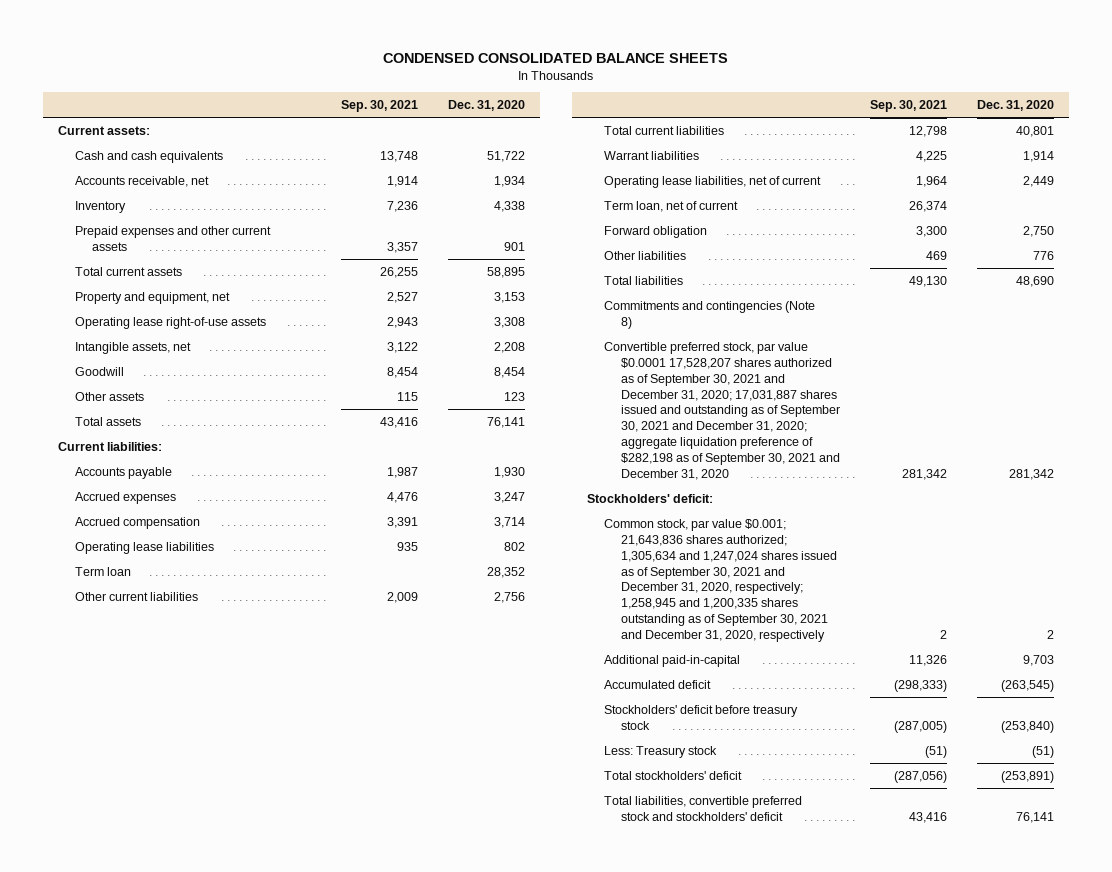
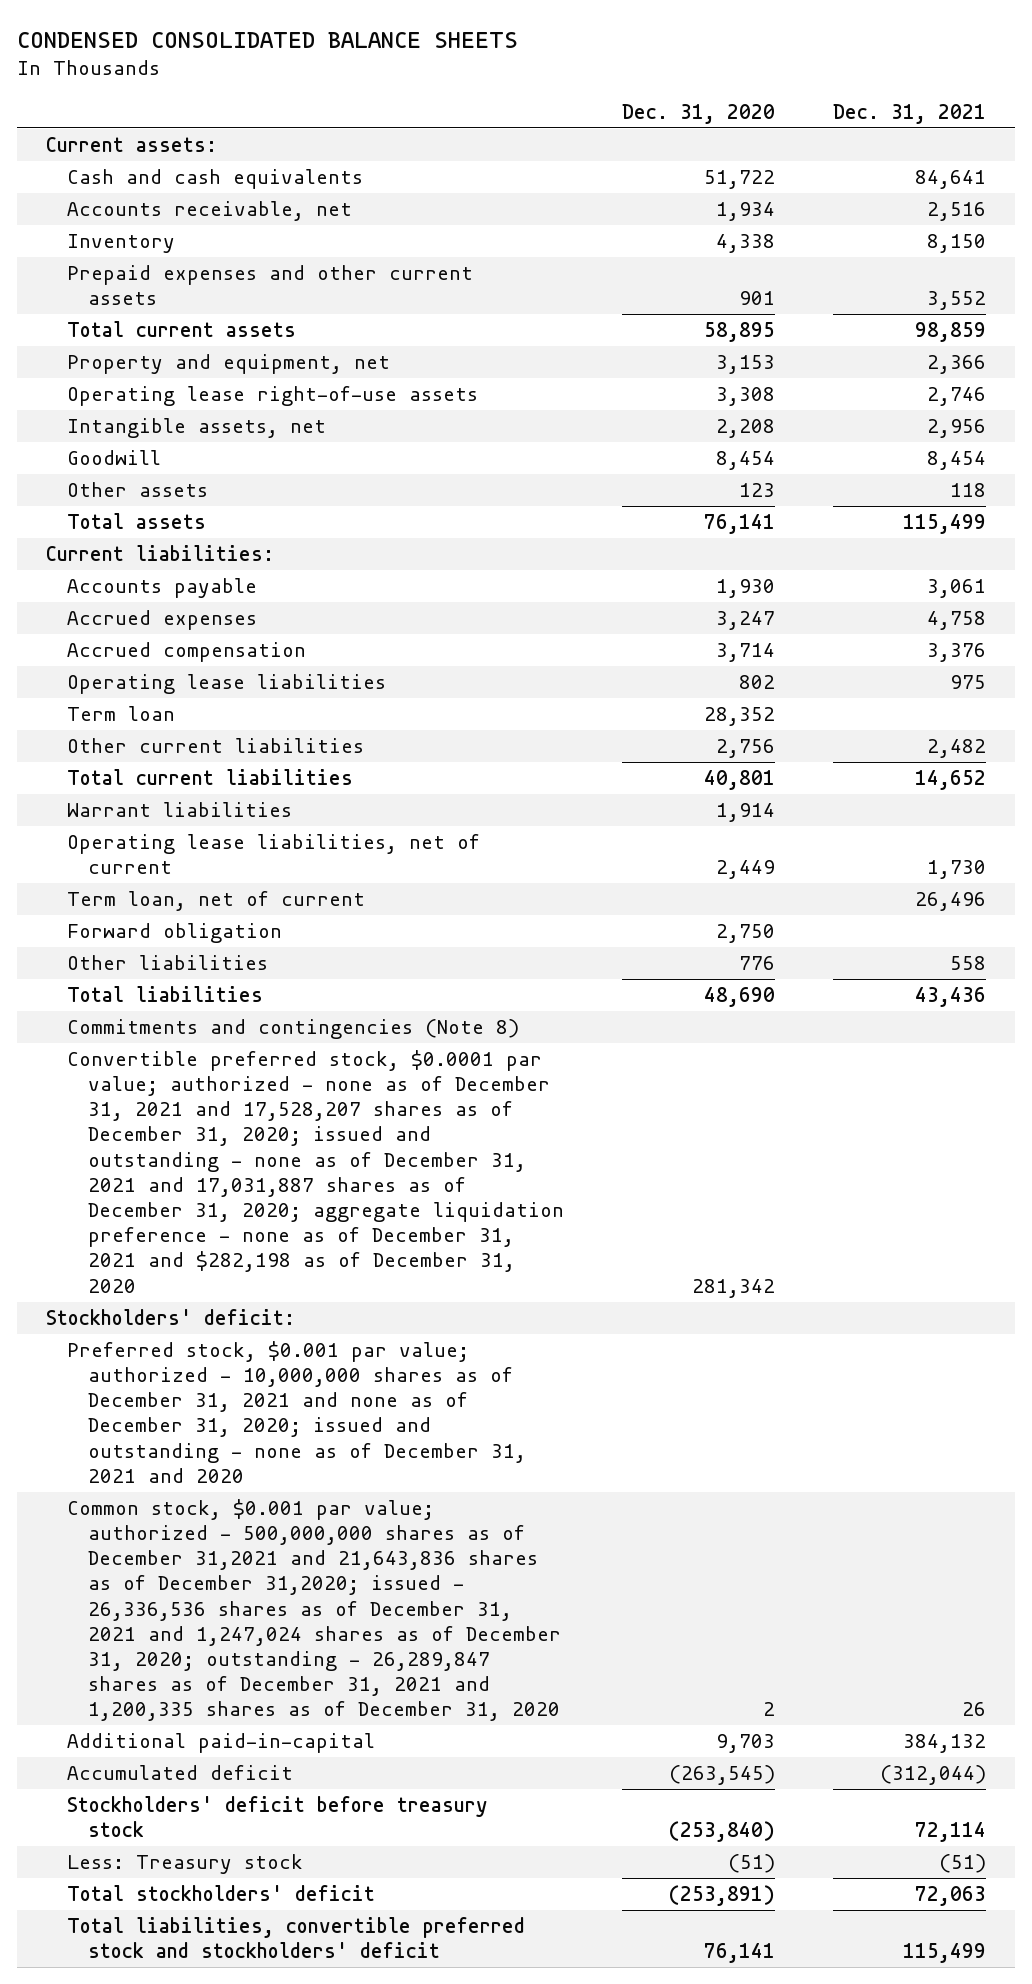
- | Sep. 30, 2021 | Dec. 31, 2020
+ | Dec. 31, 2020 | Dec. 31, 2021
- Convertible preferred stock, par value $0.0001 17,528,207 shares authorized as of September 30, 2021 and December 31, 2020; 17,031,887 shares issued and outstanding as of September 30, 2021 and December 31, 2020; aggregate liquidation preference of $282,198 as of September 30, 2021 and December 31, 2020 | 281,342 | 281,342
+ Convertible preferred stock, $0.0001 par value; authorized - none as of December 31, 2021 and 17,528,207 shares as of December 31, 2020; issued and outstanding - none as of December 31, 2021 and 17,031,887 shares as of December 31, 2020; aggregate liquidation preference - none as of December 31, 2021 and $282,198 as of December 31, 2020 | 281,342 |
- Common stock, par value $0.001; 21,643,836 shares authorized; 1,305,634 and 1,247,024 shares issued as of September 30, 2021 and December 31, 2020, respectively; 1,258,945 and 1,200,335 shares outstanding as of September 30, 2021 and December 31, 2020, respectively | 2 | 2
+ Preferred stock, $0.001 par value; authorized - 10,000,000 shares as of December 31, 2021 and none as of December 31, 2020; issued and outstanding - none as of December 31, 2021 and 2020
+ Common stock, $0.001 par value; authorized - 500,000,000 shares as of December 31,2021 and 21,643,836 shares as of December 31,2020; issued - 26,336,536 shares as of December 31, 2021 and 1,247,024 shares as of December 31, 2020; outstanding - 26,289,847 shares as of December 31, 2021 and 1,200,335 shares as of December 31, 2020 | 2 | 26

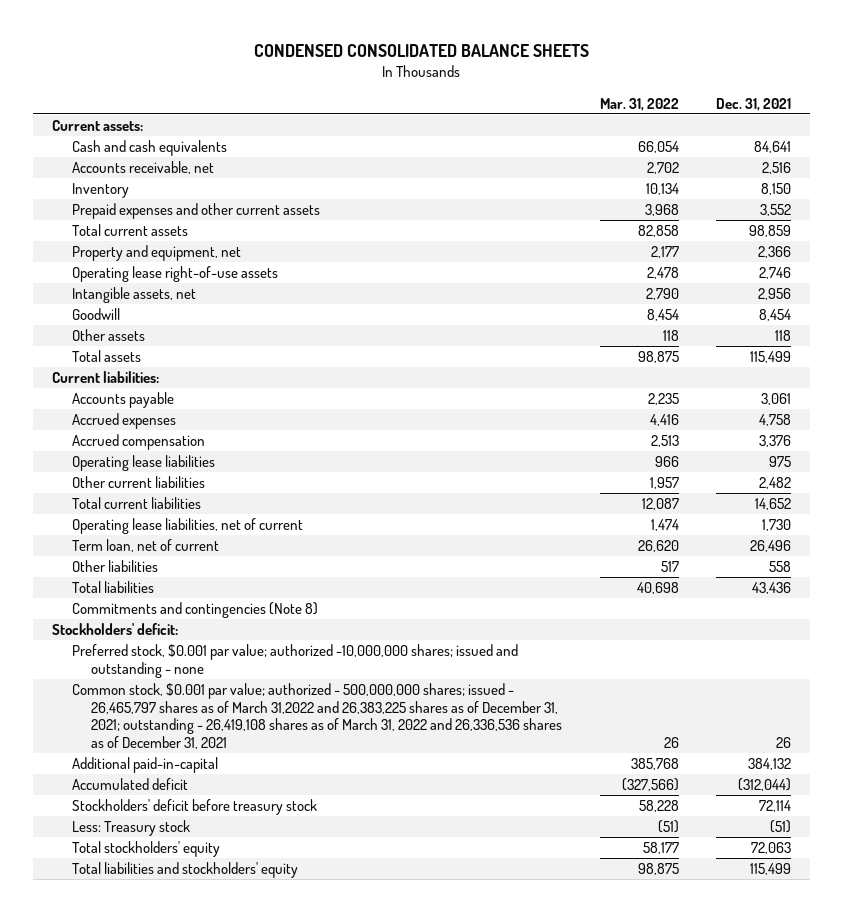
- | Dec. 31, 2020 | Dec. 31, 2021
+ | Mar. 31, 2022 | Dec. 31, 2021
- Term loan | 28,352 |
- Warrant liabilities | 1,914 |
- Forward obligation | 2,750 |
- Convertible preferred stock, $0.0001 par value; authorized - none as of December 31, 2021 and 17,528,207 shares as of December 31, 2020; issued and outstanding - none as of December 31, 2021 and 17,031,887 shares as of December 31, 2020; aggregate liquidation preference - none as of December 31, 2021 and $282,198 as of December 31, 2020 | 281,342 |
- Preferred stock, $0.001 par value; authorized - 10,000,000 shares as of December 31, 2021 and none as of December 31, 2020; issued and outstanding - none as of December 31, 2021 and 2020
- Common stock, $0.001 par value; authorized - 500,000,000 shares as of December 31,2021 and 21,643,836 shares as of December 31,2020; issued - 26,336,536 shares as of December 31, 2021 and 1,247,024 shares as of December 31, 2020; outstanding - 26,289,847 shares as of December 31, 2021 and 1,200,335 shares as of December 31, 2020 | 2 | 26
+ Preferred stock, $0.001 par value; authorized -10,000,000 shares; issued and outstanding - none
+ Common stock, $0.001 par value; authorized - 500,000,000 shares; issued - 26,465,797 shares as of March 31,2022 and 26,383,225 shares as of December 31, 2021; outstanding - 26,419,108 shares as of March 31, 2022 and 26,336,536 shares as of December 31, 2021 | 26 | 26
- Total stockholders' deficit | (253,891) | 72,063
- Total liabilities, convertible preferred stock and stockholders' deficit | 76,141 | 115,499
+ Total stockholders' equity | 58,177 | 72,063
+ Total liabilities and stockholders' equity | 98,875 | 115,499

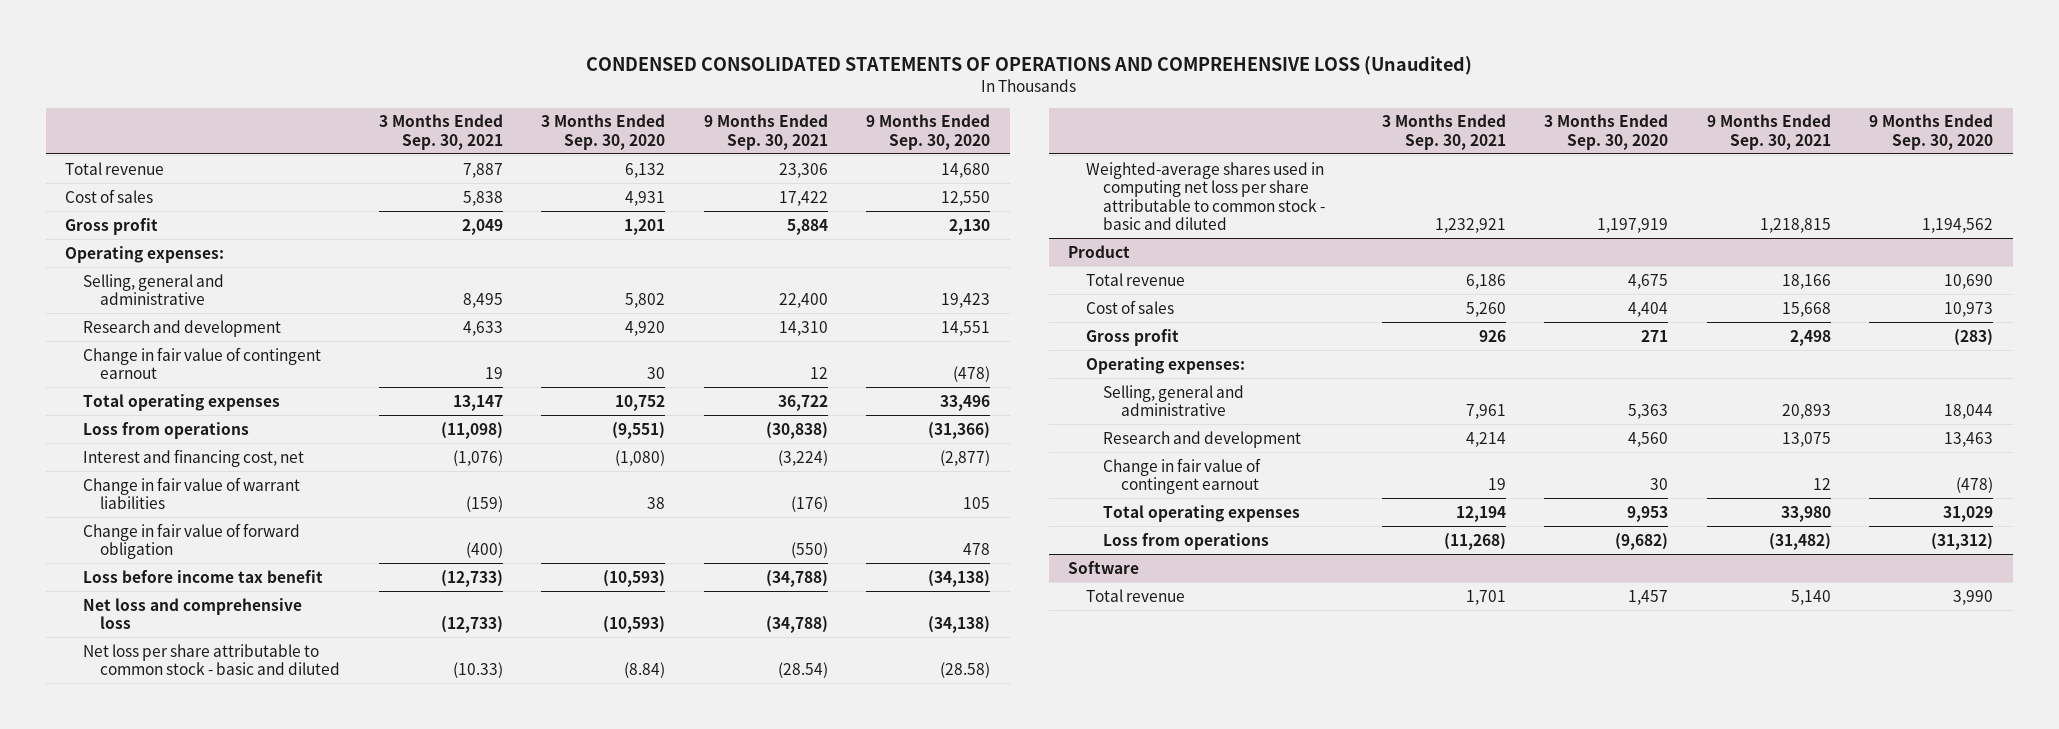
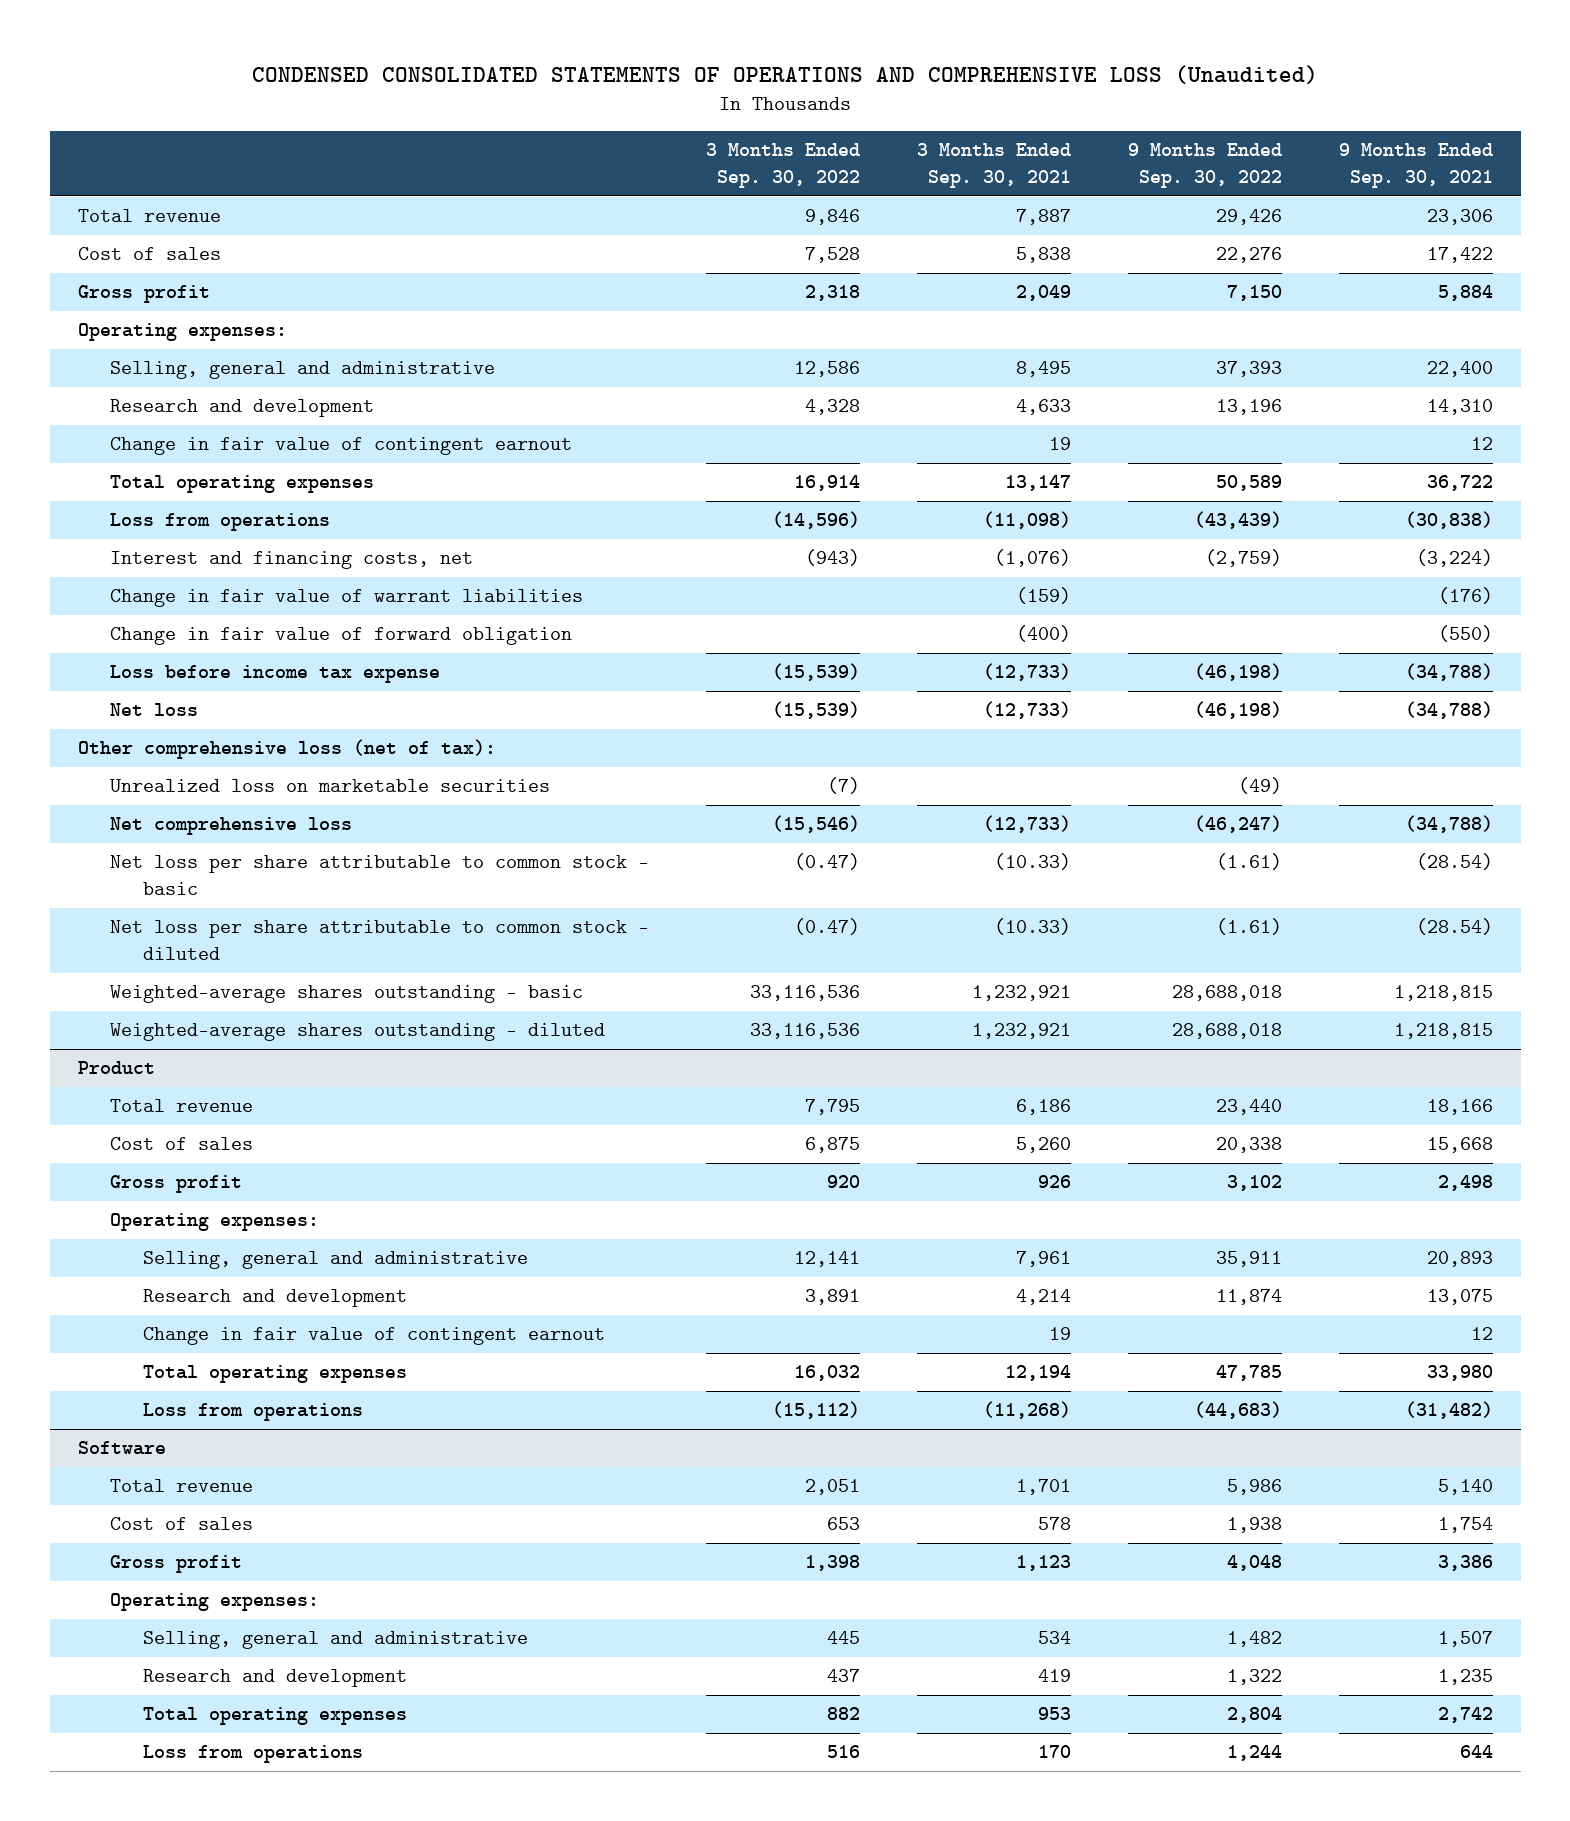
- | 3 Months Ended Sep. 30, 2021 | 3 Months Ended Sep. 30, 2020 | 9 Months Ended Sep. 30, 2021 | 9 Months Ended Sep. 30, 2020
+ | 3 Months Ended Sep. 30, 2022 | 3 Months Ended Sep. 30, 2021 | 9 Months Ended Sep. 30, 2022 | 9 Months Ended Sep. 30, 2021
- Interest and financing cost, net | (1,076) | (1,080) | (3,224) | (2,877)
+ Interest and financing costs, net | (943) | (1,076) | (2,759) | (3,224)
- Loss before income tax benefit | (12,733) | (10,593) | (34,788) | (34,138)
- Net loss and comprehensive loss | (12,733) | (10,593) | (34,788) | (34,138)
- Net loss per share attributable to common stock - basic and diluted | (10.33) | (8.84) | (28.54) | (28.58)
- Weighted-average shares used in computing net loss per share attributable to common stock - basic and diluted | 1,232,921 | 1,197,919 | 1,218,815 | 1,194,562
+ Loss before income tax expense | (15,539) | (12,733) | (46,198) | (34,788)
+ Net loss | (15,539) | (12,733) | (46,198) | (34,788)
+ Other comprehensive loss (net of tax):
+ Unrealized loss on marketable securities | (7) | | (49) |
+ Net comprehensive loss | (15,546) | (12,733) | (46,247) | (34,788)
+ Net loss per share attributable to common stock - basic | (0.47) | (10.33) | (1.61) | (28.54)
+ Net loss per share attributable to common stock - diluted | (0.47) | (10.33) | (1.61) | (28.54)
+ Weighted-average shares outstanding - basic | 33,116,536 | 1,232,921 | 28,688,018 | 1,218,815
+ Weighted-average shares outstanding - diluted | 33,116,536 | 1,232,921 | 28,688,018 | 1,218,815
@ Software
+ Cost of sales | 653 | 578 | 1,938 | 1,754
+ Gross profit | 1,398 | 1,123 | 4,048 | 3,386
+ Operating expenses:
+ Selling, general and administrative | 445 | 534 | 1,482 | 1,507
+ Research and development | 437 | 419 | 1,322 | 1,235
+ Total operating expenses | 882 | 953 | 2,804 | 2,742
+ Loss from operations | 516 | 170 | 1,244 | 644

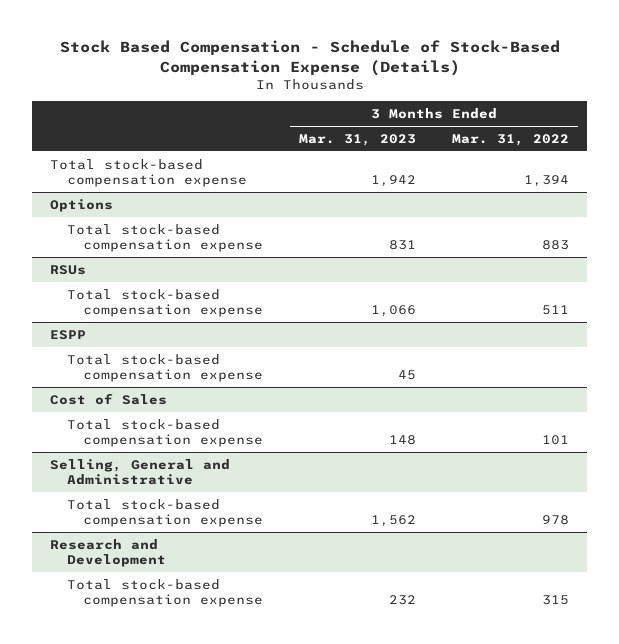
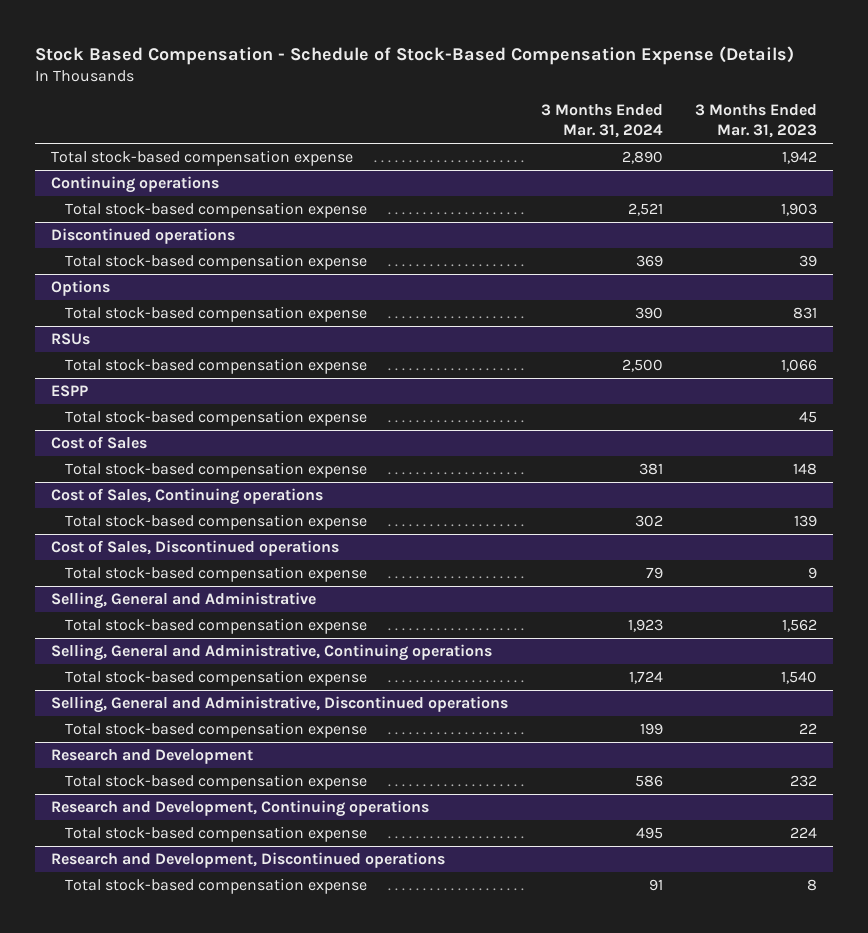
- | 3 Months Ended Mar. 31, 2023 | 3 Months Ended Mar. 31, 2022
+ | 3 Months Ended Mar. 31, 2024 | 3 Months Ended Mar. 31, 2023
+ Continuing operations
+ Total stock-based compensation expense | 2,521 | 1,903
+ Discontinued operations
+ Total stock-based compensation expense | 369 | 39
+ Cost of Sales, Continuing operations
+ Total stock-based compensation expense | 302 | 139
+ Cost of Sales, Discontinued operations
+ Total stock-based compensation expense | 79 | 9
+ Selling, General and Administrative, Continuing operations
+ Total stock-based compensation expense | 1,724 | 1,540
+ Selling, General and Administrative, Discontinued operations
+ Total stock-based compensation expense | 199 | 22
+ Research and Development, Continuing operations
+ Total stock-based compensation expense | 495 | 224
+ Research and Development, Discontinued operations
+ Total stock-based compensation expense | 91 | 8

